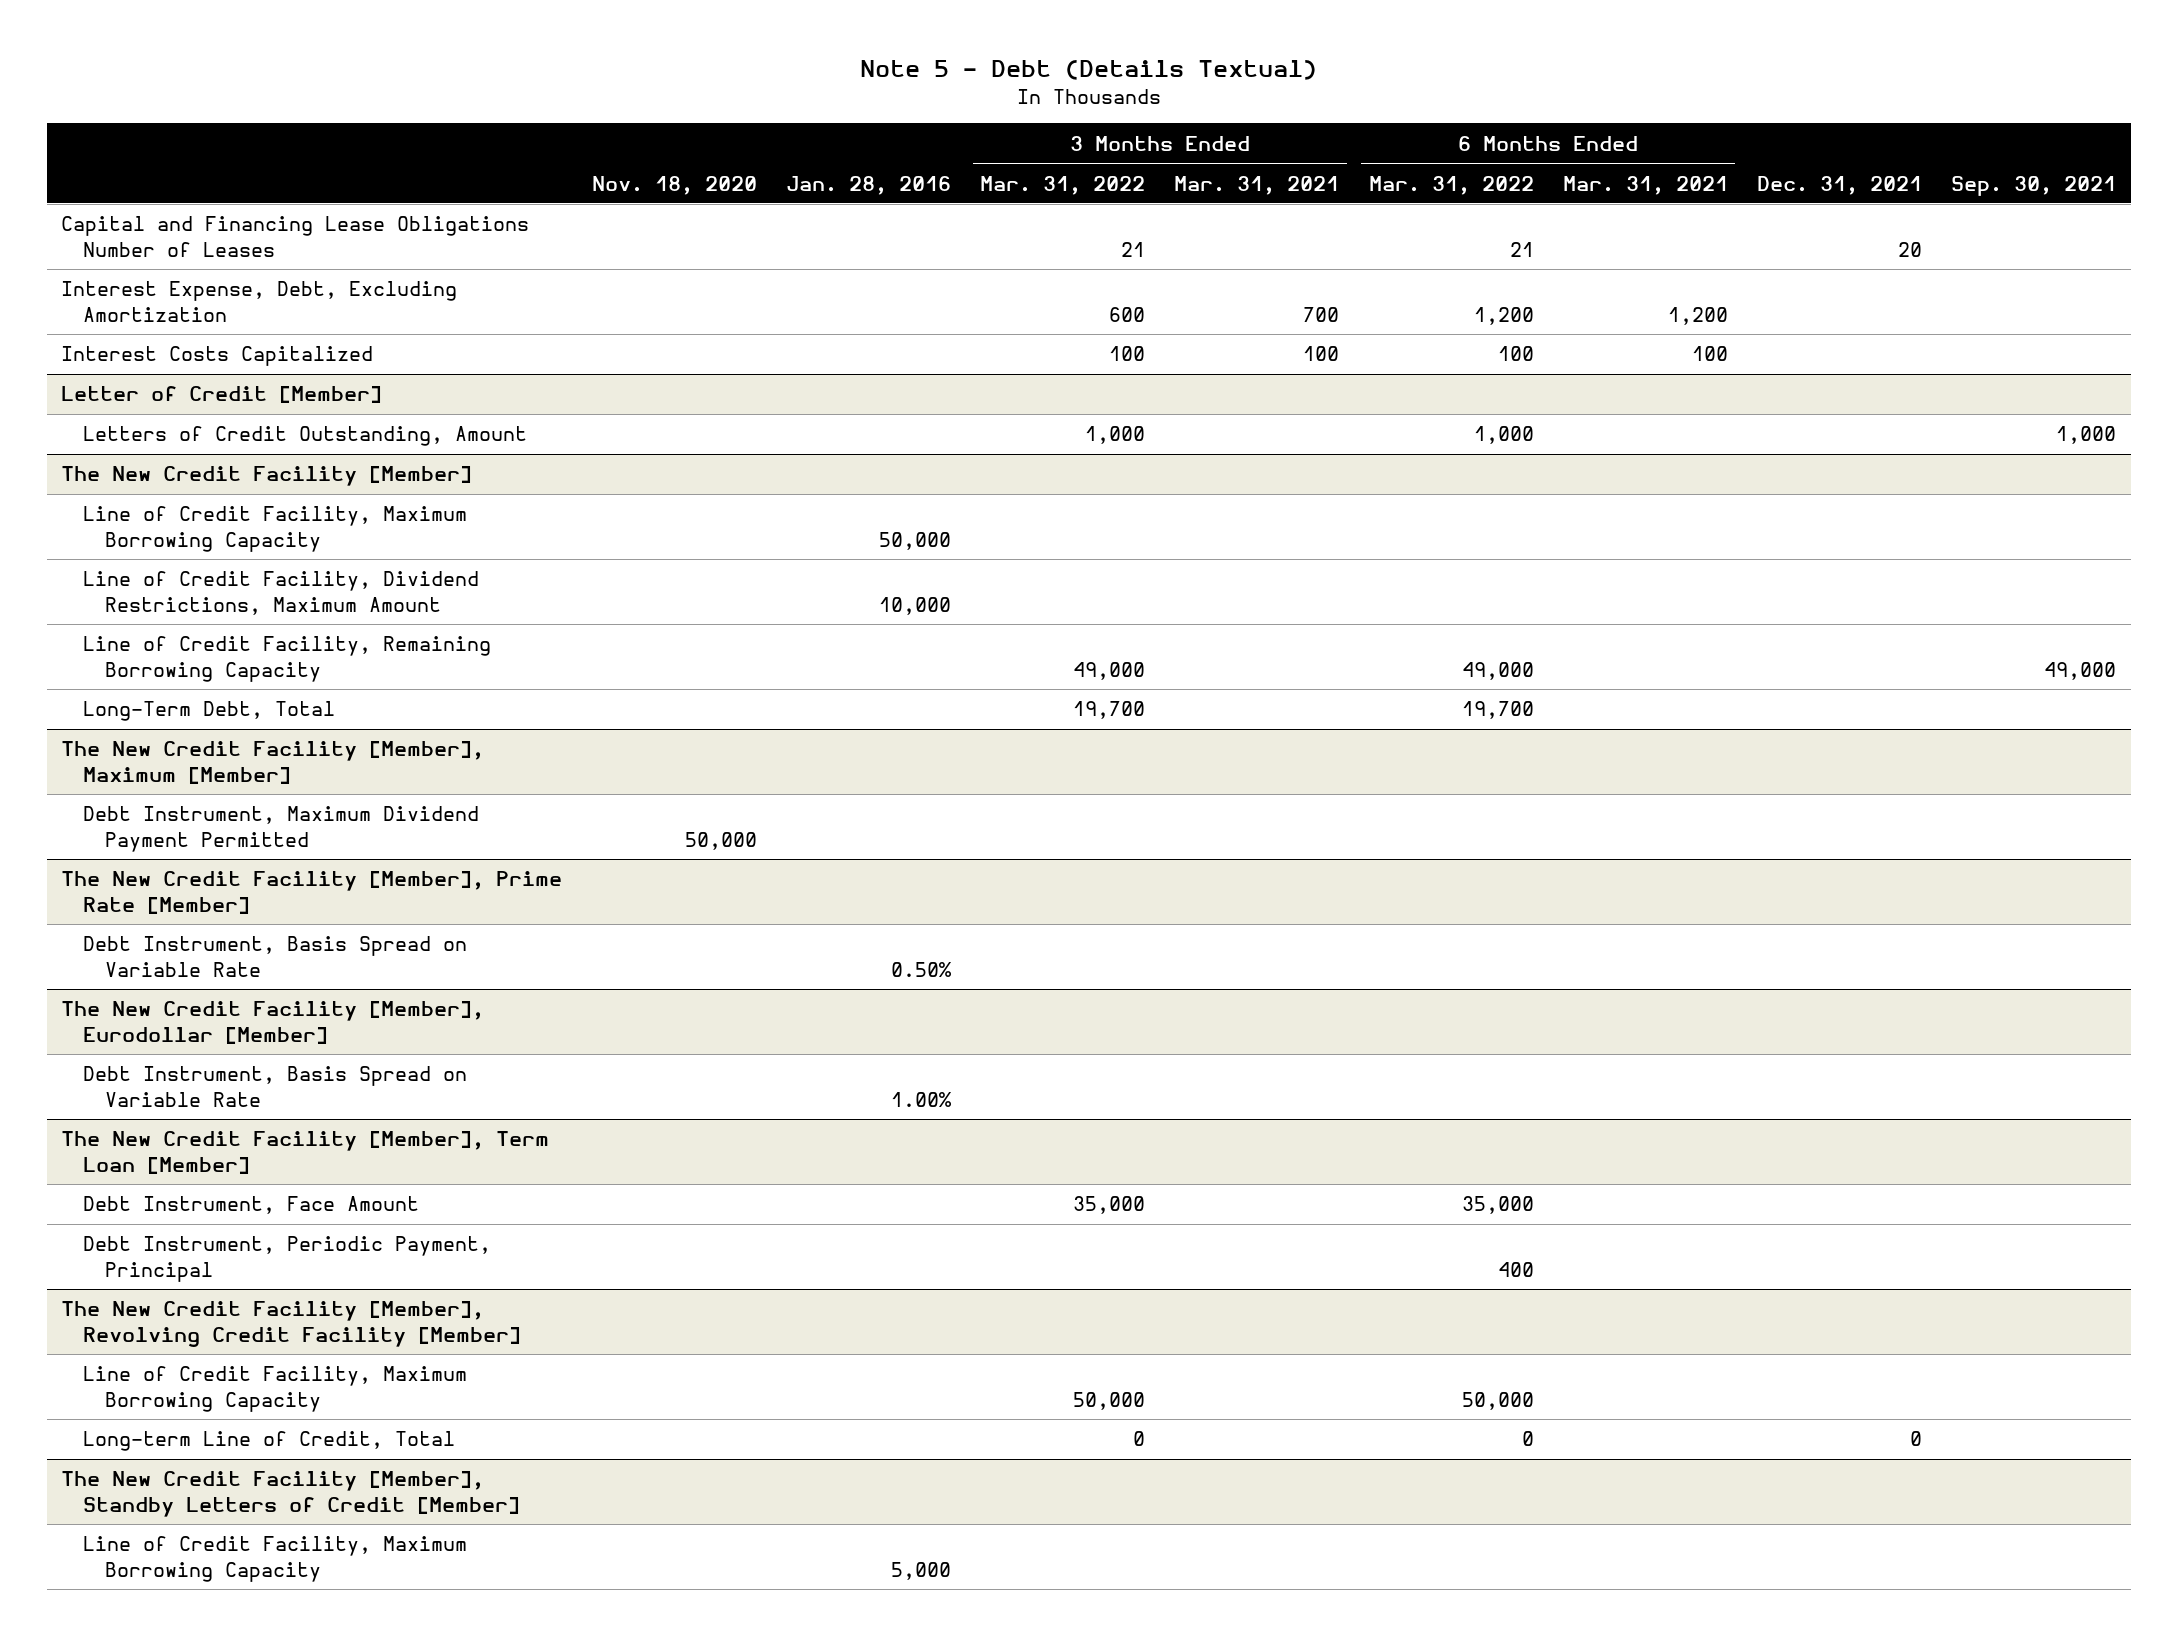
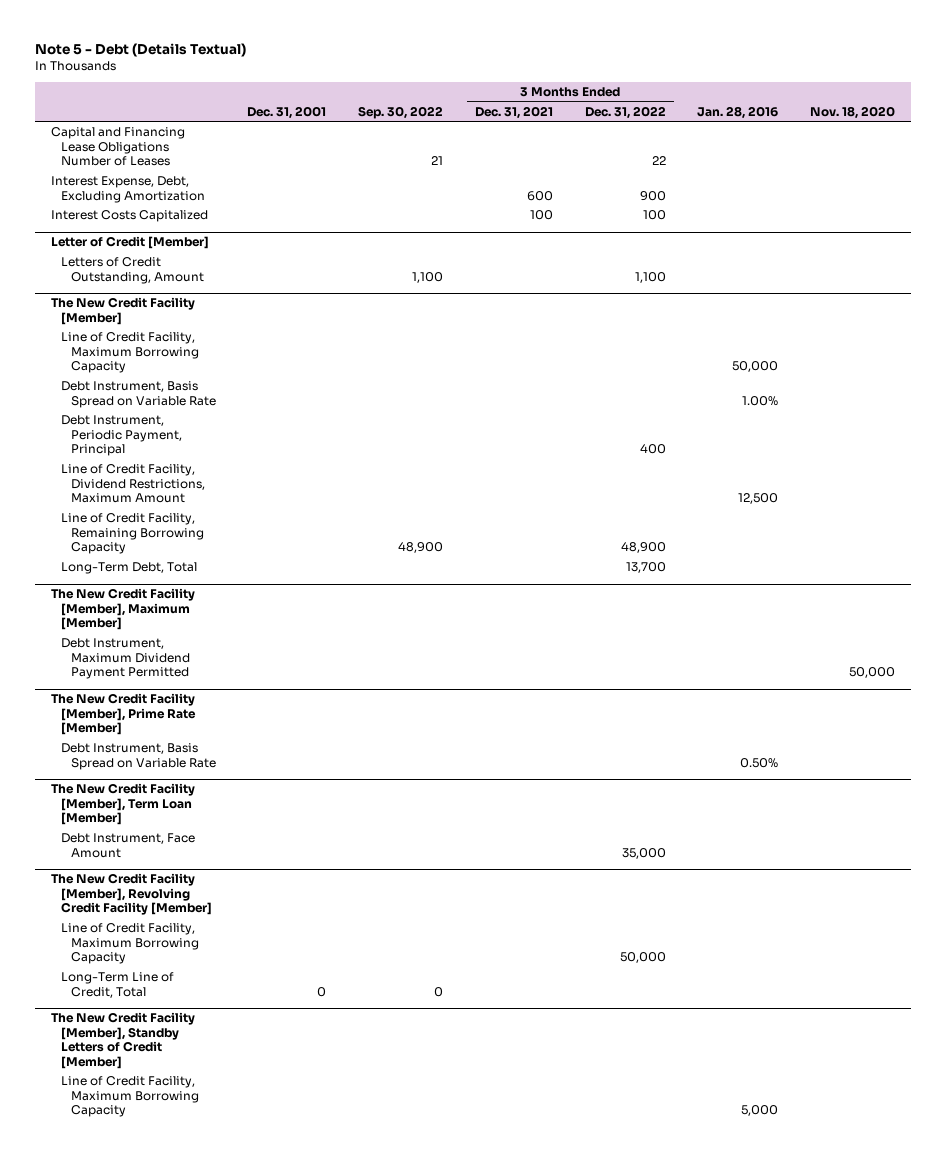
- | Nov. 18, 2020 | Jan. 28, 2016 | 3 Months Ended Mar. 31, 2022 | 3 Months Ended Mar. 31, 2021 | 6 Months Ended Mar. 31, 2022 | 6 Months Ended Mar. 31, 2021 | Dec. 31, 2021 | Sep. 30, 2021
+ | Dec. 31, 2001 | Sep. 30, 2022 | 3 Months Ended Dec. 31, 2021 | 3 Months Ended Dec. 31, 2022 | Jan. 28, 2016 | Nov. 18, 2020
@ The New Credit Facility [Member]
- Line of Credit Facility, Dividend Restrictions, Maximum Amount | | 10,000 | | | | | |
+ Debt Instrument, Basis Spread on Variable Rate | | | | | 1.00% |
+ Debt Instrument, Periodic Payment, Principal | | | | 400 | |
+ Line of Credit Facility, Dividend Restrictions, Maximum Amount | | | | | 12,500 |
- The New Credit Facility [Member], Eurodollar [Member]
- Debt Instrument, Basis Spread on Variable Rate | | 1.00% | | | | | |
@ The New Credit Facility [Member], Term Loan [Member]
- Debt Instrument, Periodic Payment, Principal | | | | | 400 | | |
@ The New Credit Facility [Member], Revolving Credit Facility [Member]
- Long-term Line of Credit, Total | | | 0 | | 0 | | 0 |
+ Long-Term Line of Credit, Total | 0 | 0 | | | |

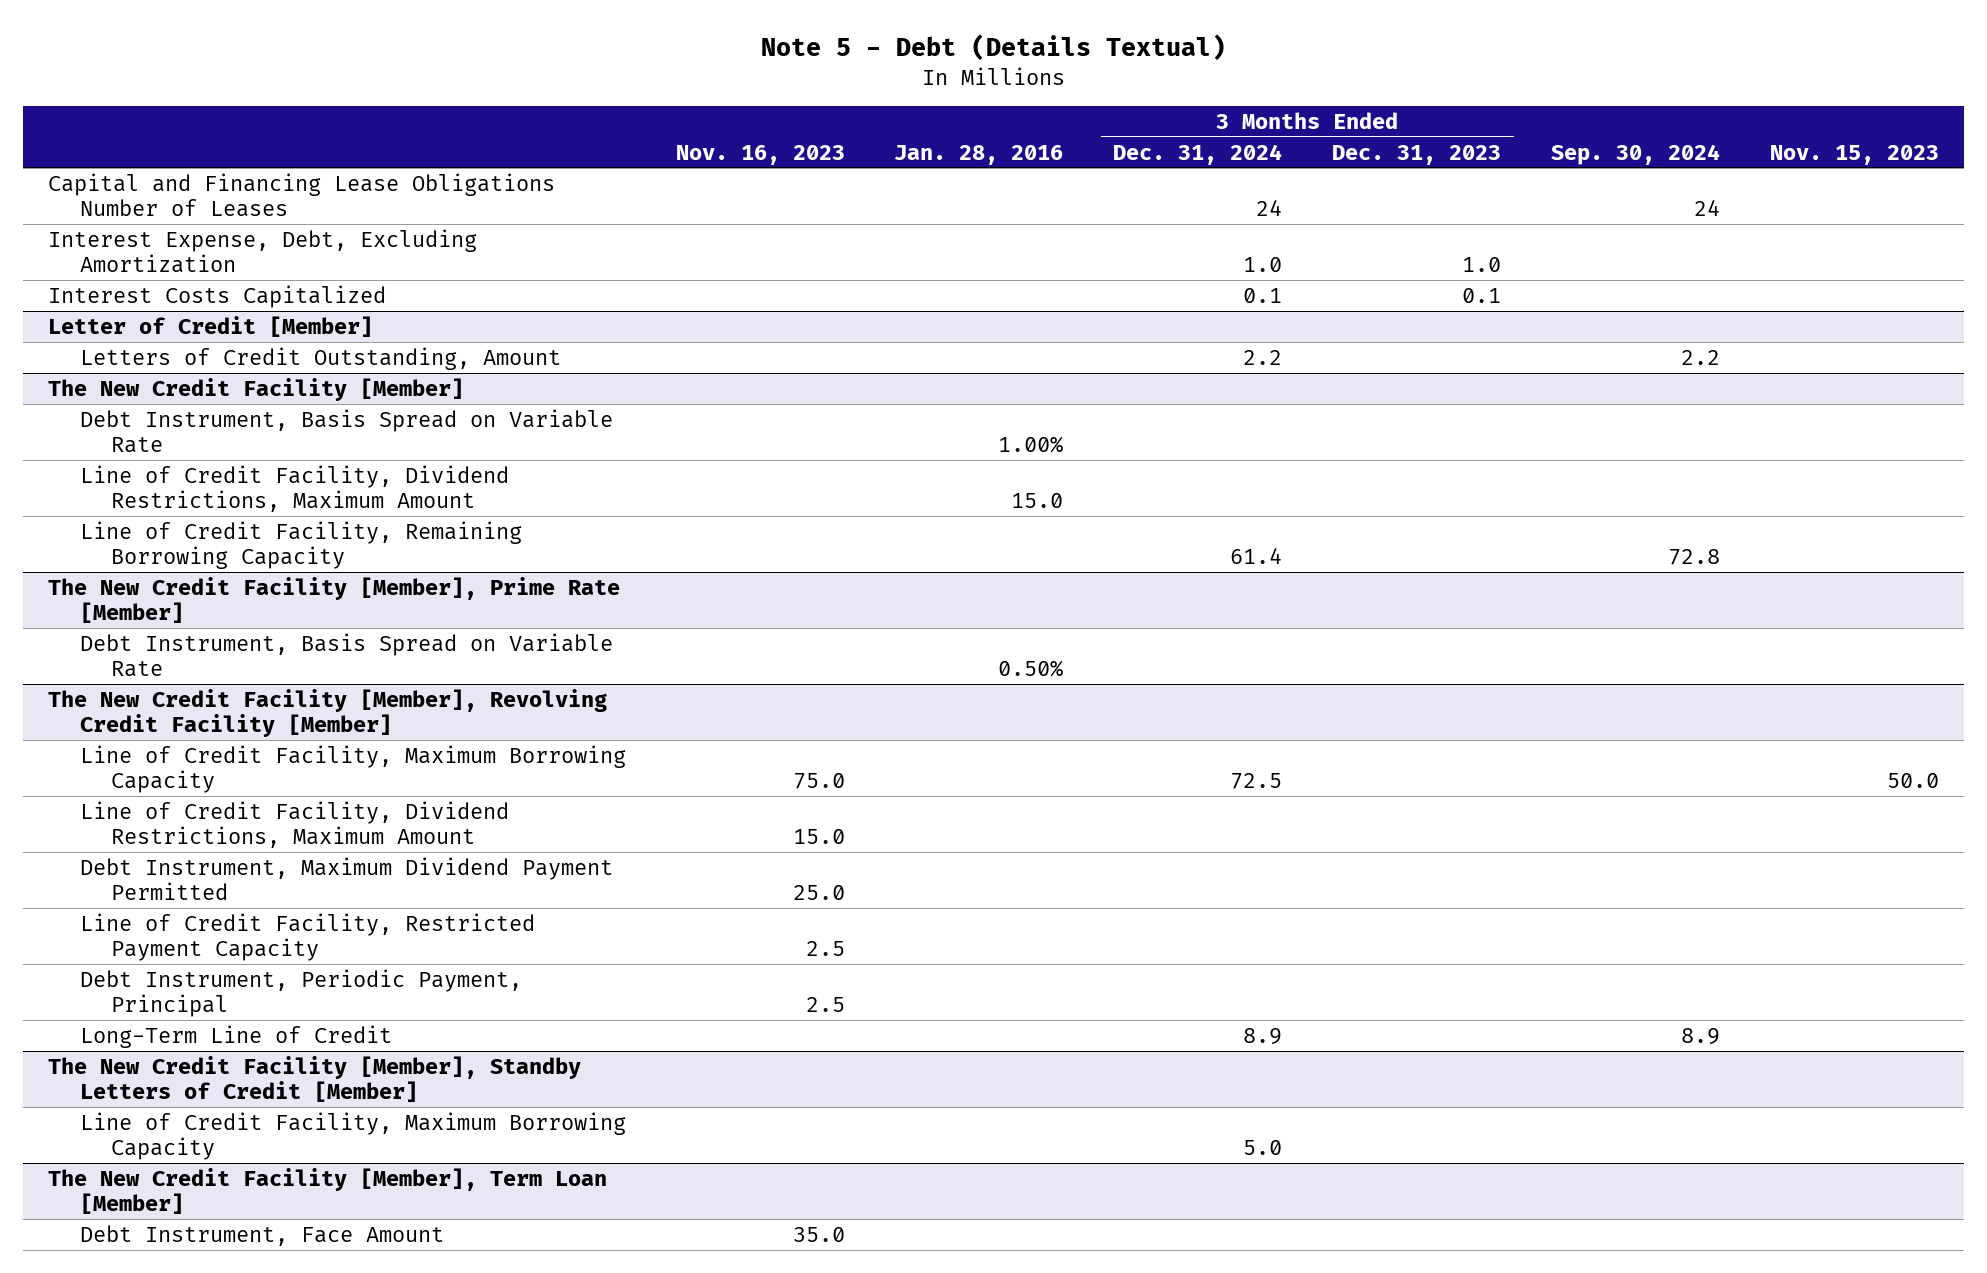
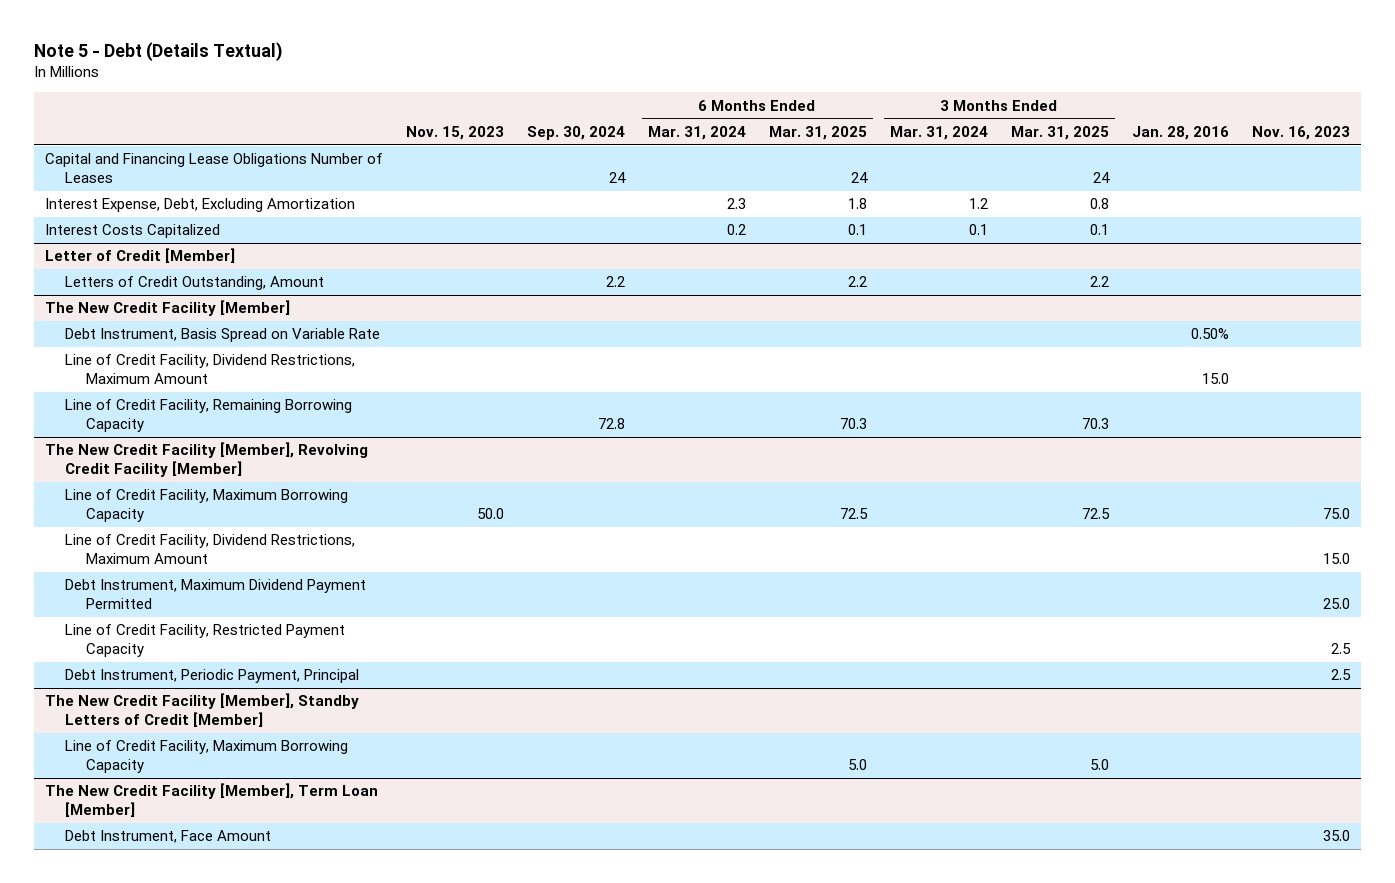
- | Nov. 16, 2023 | Jan. 28, 2016 | 3 Months Ended Dec. 31, 2024 | 3 Months Ended Dec. 31, 2023 | Sep. 30, 2024 | Nov. 15, 2023
+ | Nov. 15, 2023 | Sep. 30, 2024 | 6 Months Ended Mar. 31, 2024 | 6 Months Ended Mar. 31, 2025 | 3 Months Ended Mar. 31, 2024 | 3 Months Ended Mar. 31, 2025 | Jan. 28, 2016 | Nov. 16, 2023
@ The New Credit Facility [Member]
- Debt Instrument, Basis Spread on Variable Rate | | 1.00% | | | |
+ Debt Instrument, Basis Spread on Variable Rate | | | | | | | 0.50% |
- The New Credit Facility [Member], Prime Rate [Member]
- Debt Instrument, Basis Spread on Variable Rate | | 0.50% | | | |
@ The New Credit Facility [Member], Revolving Credit Facility [Member]
- Long-Term Line of Credit | | | 8.9 | | 8.9 |

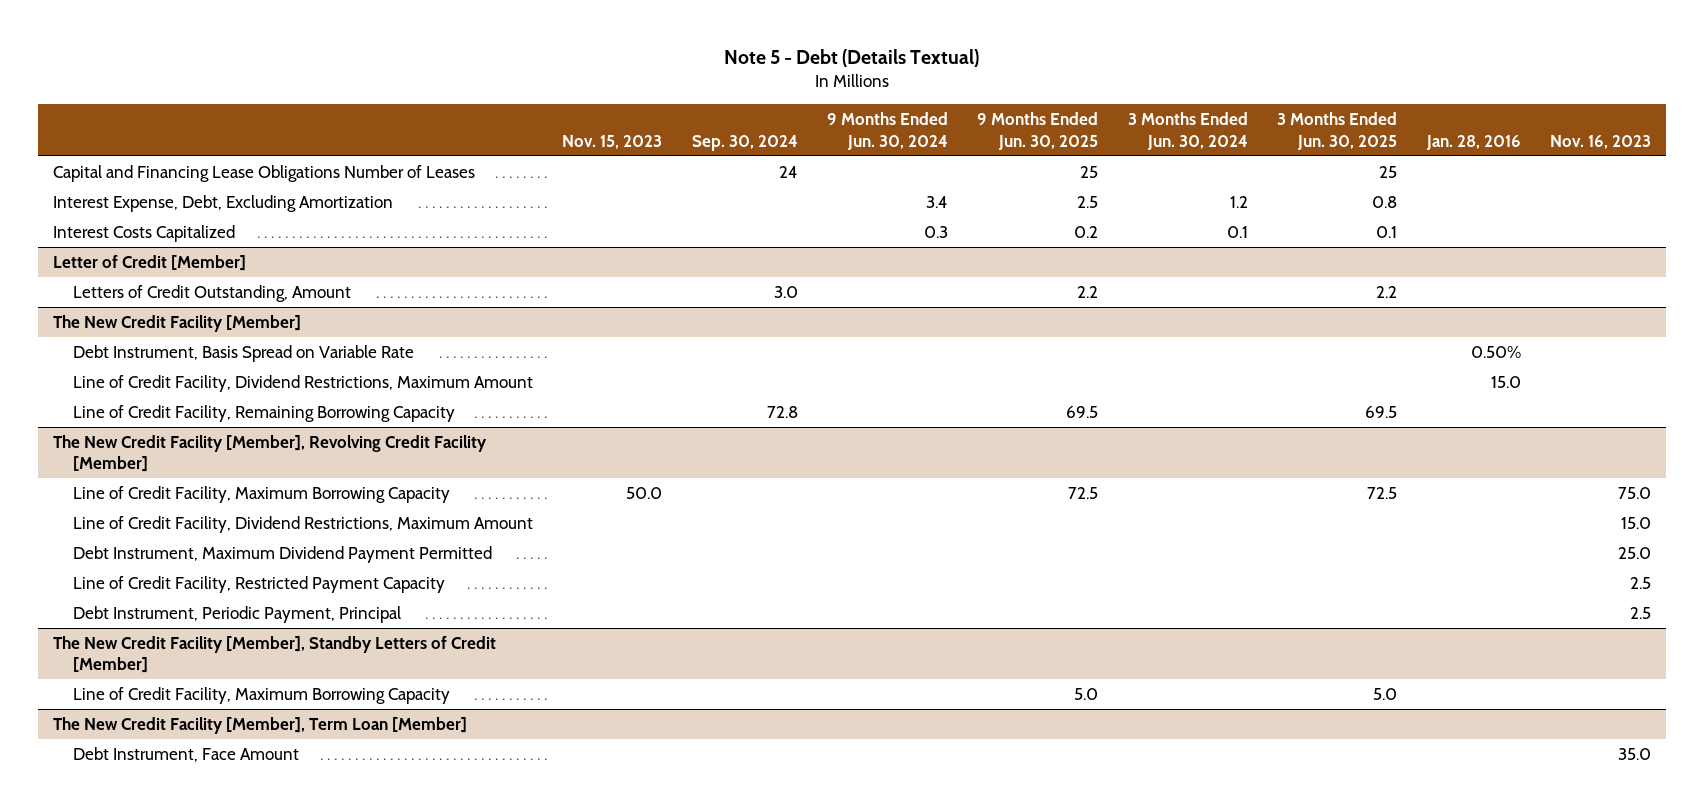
- | Nov. 15, 2023 | Sep. 30, 2024 | 6 Months Ended Mar. 31, 2024 | 6 Months Ended Mar. 31, 2025 | 3 Months Ended Mar. 31, 2024 | 3 Months Ended Mar. 31, 2025 | Jan. 28, 2016 | Nov. 16, 2023
+ | Nov. 15, 2023 | Sep. 30, 2024 | 9 Months Ended Jun. 30, 2024 | 9 Months Ended Jun. 30, 2025 | 3 Months Ended Jun. 30, 2024 | 3 Months Ended Jun. 30, 2025 | Jan. 28, 2016 | Nov. 16, 2023
@ Letter of Credit [Member]
- Letters of Credit Outstanding, Amount | | 2.2 | | 2.2 | | 2.2 | |
+ Letters of Credit Outstanding, Amount | | 3.0 | | 2.2 | | 2.2 | |

